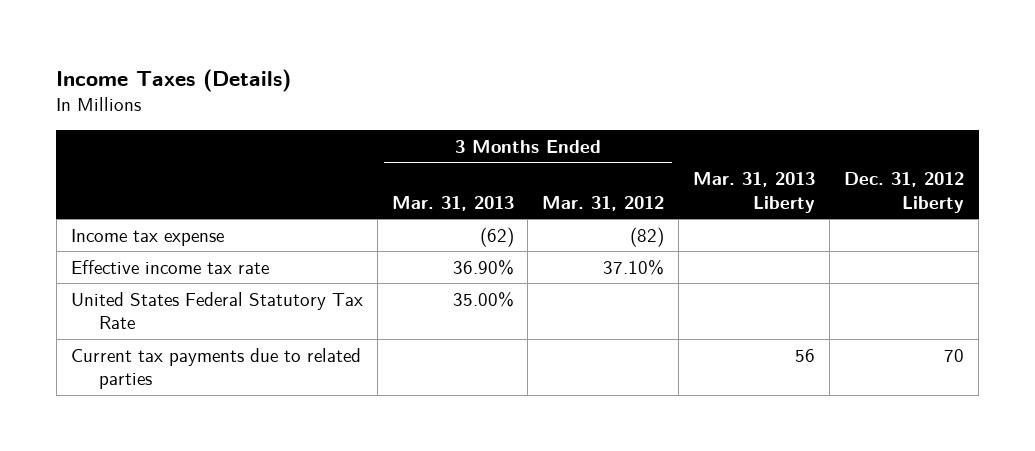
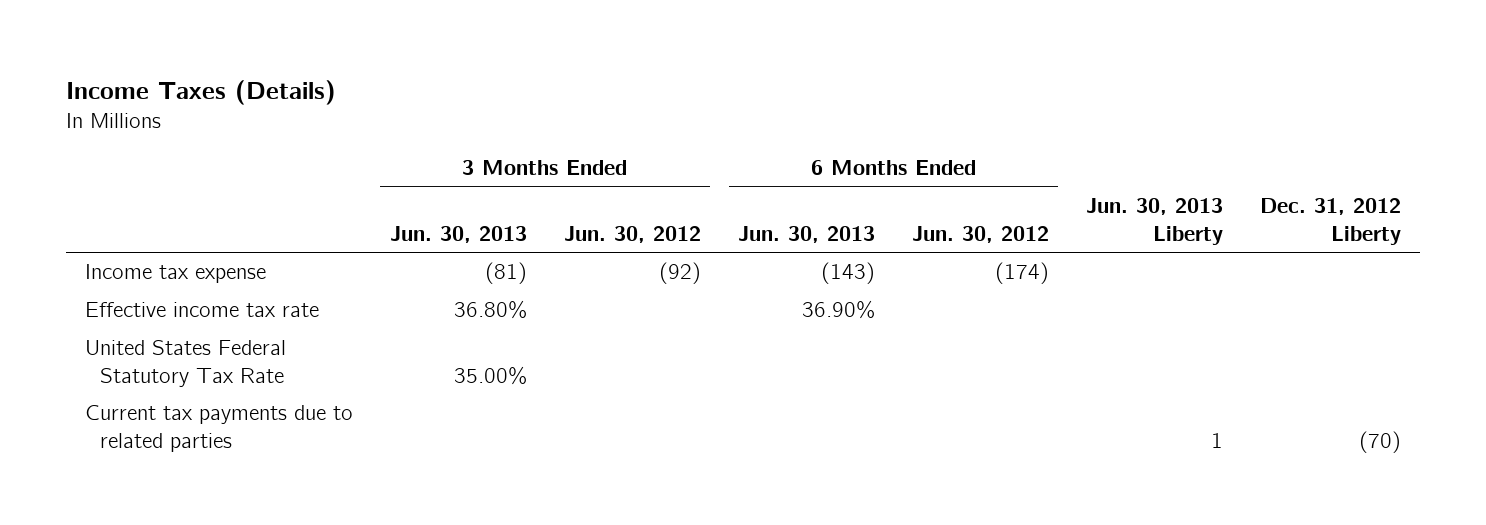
- | 3 Months Ended Mar. 31, 2013 | 3 Months Ended Mar. 31, 2012 | Mar. 31, 2013 Liberty | Dec. 31, 2012 Liberty
+ | 3 Months Ended Jun. 30, 2013 | 3 Months Ended Jun. 30, 2012 | 6 Months Ended Jun. 30, 2013 | 6 Months Ended Jun. 30, 2012 | Jun. 30, 2013 Liberty | Dec. 31, 2012 Liberty
- Current tax payments due to related parties | | | 56 | 70
+ Current tax payments due to related parties | | | | | 1 | (70)

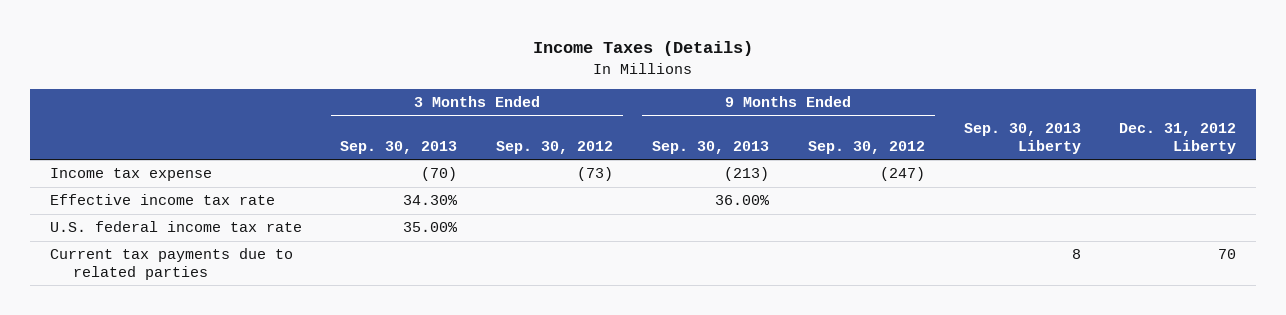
- | 3 Months Ended Jun. 30, 2013 | 3 Months Ended Jun. 30, 2012 | 6 Months Ended Jun. 30, 2013 | 6 Months Ended Jun. 30, 2012 | Jun. 30, 2013 Liberty | Dec. 31, 2012 Liberty
+ | 3 Months Ended Sep. 30, 2013 | 3 Months Ended Sep. 30, 2012 | 9 Months Ended Sep. 30, 2013 | 9 Months Ended Sep. 30, 2012 | Sep. 30, 2013 Liberty | Dec. 31, 2012 Liberty
- United States Federal Statutory Tax Rate | 35.00% | | | | |
- Current tax payments due to related parties | | | | | 1 | (70)
+ U.S. federal income tax rate | 35.00% | | | | |
+ Current tax payments due to related parties | | | | | 8 | 70

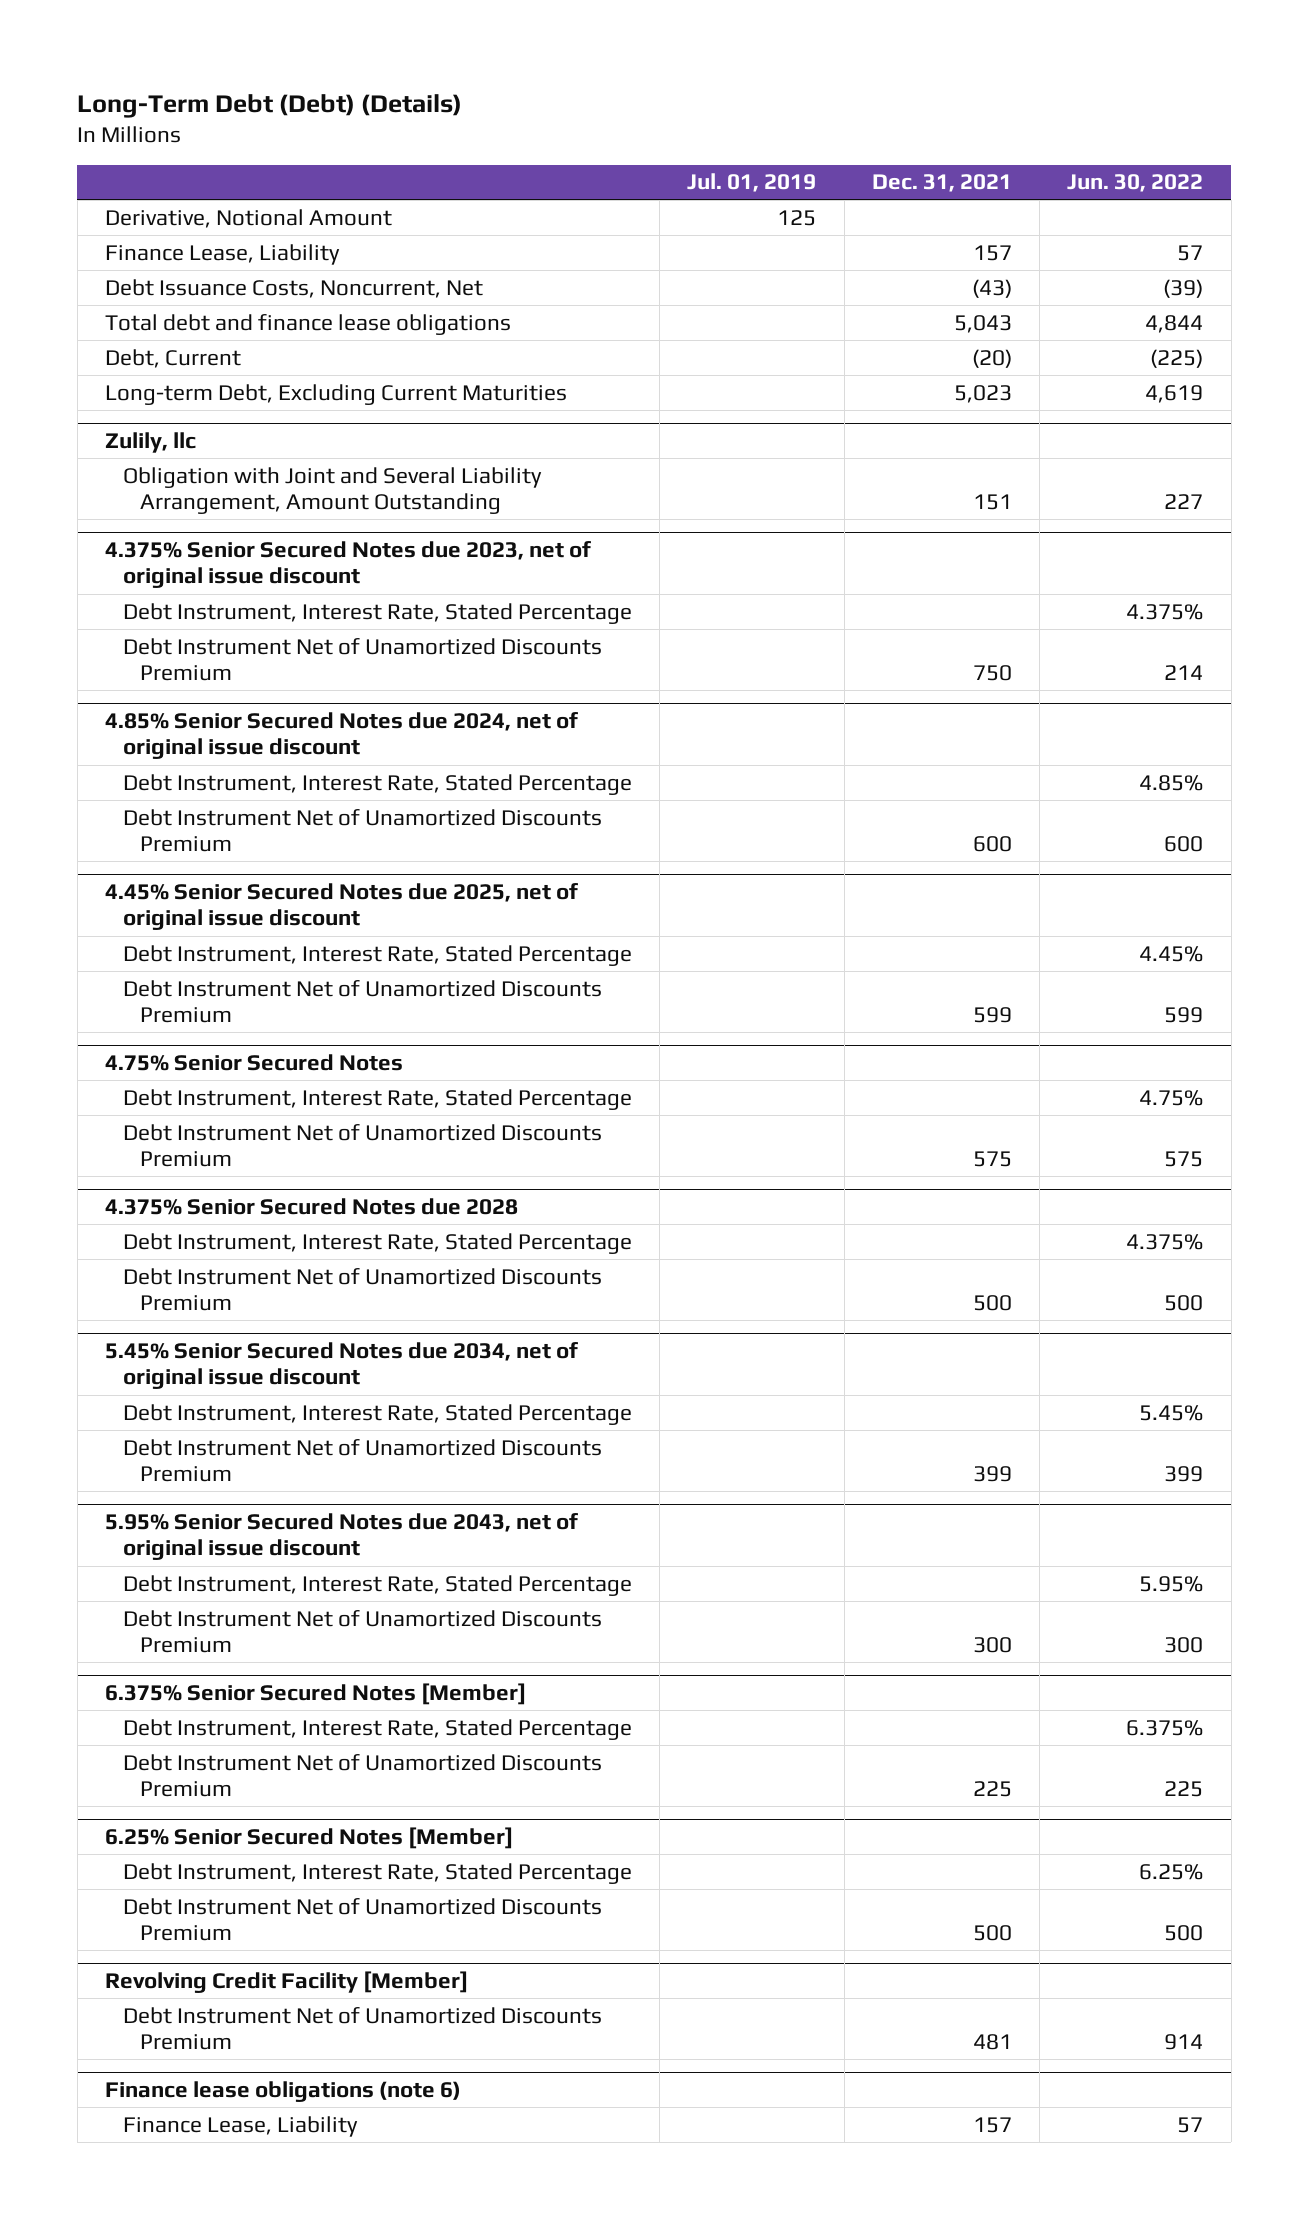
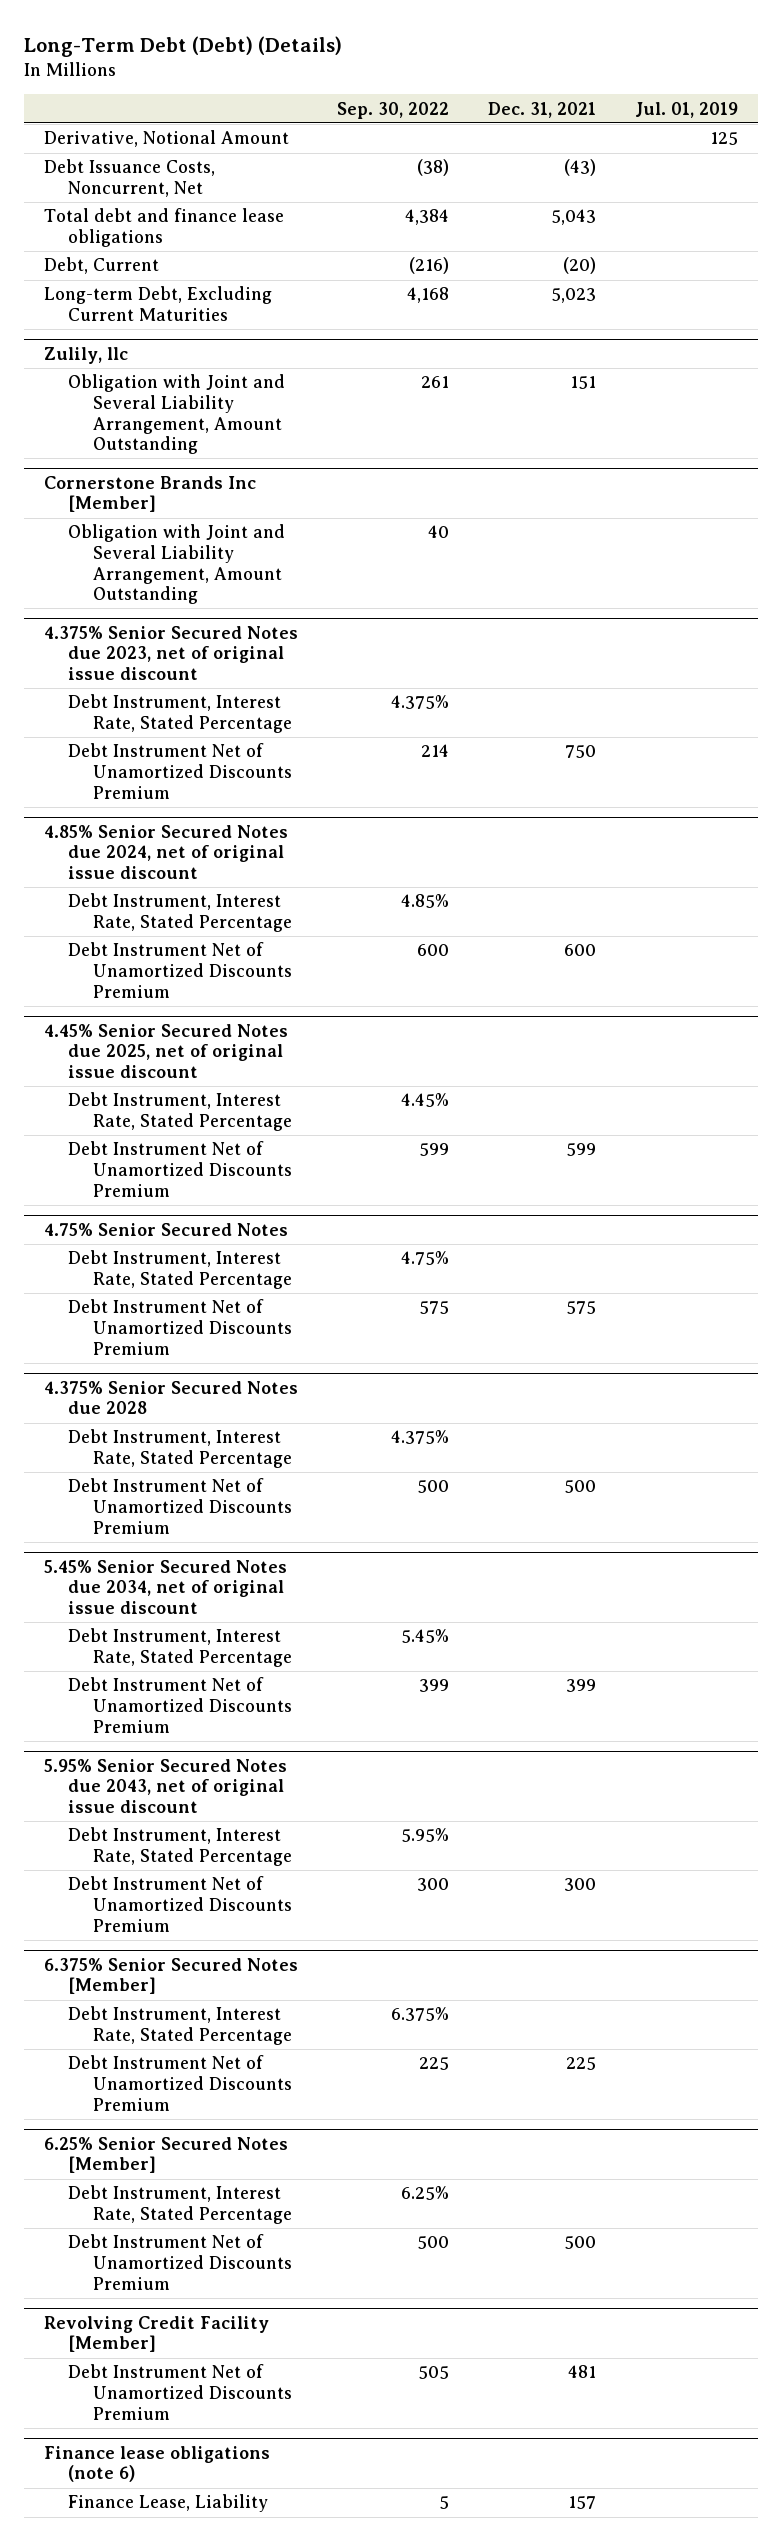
- | Jul. 01, 2019 | Dec. 31, 2021 | Jun. 30, 2022
+ | Sep. 30, 2022 | Dec. 31, 2021 | Jul. 01, 2019
- Finance Lease, Liability | | 157 | 57
+ Cornerstone Brands Inc [Member]
+ Obligation with Joint and Several Liability Arrangement, Amount Outstanding | 40 | |

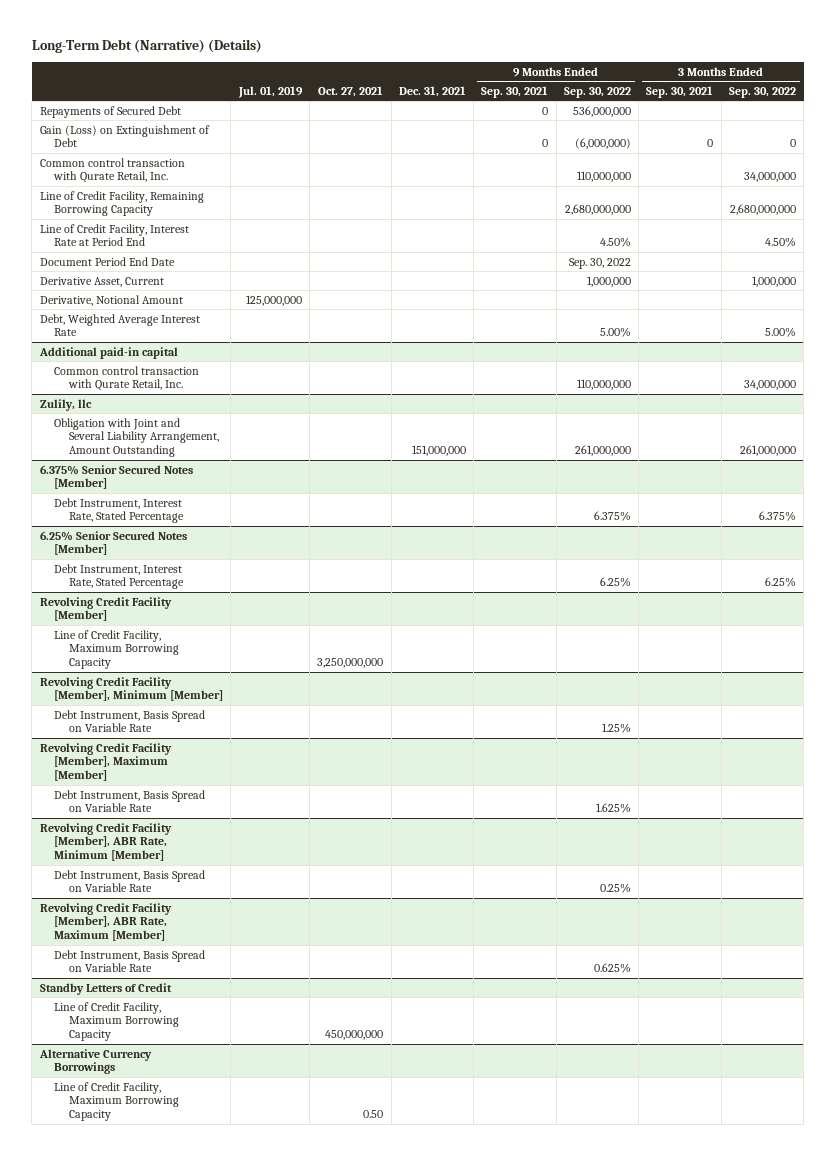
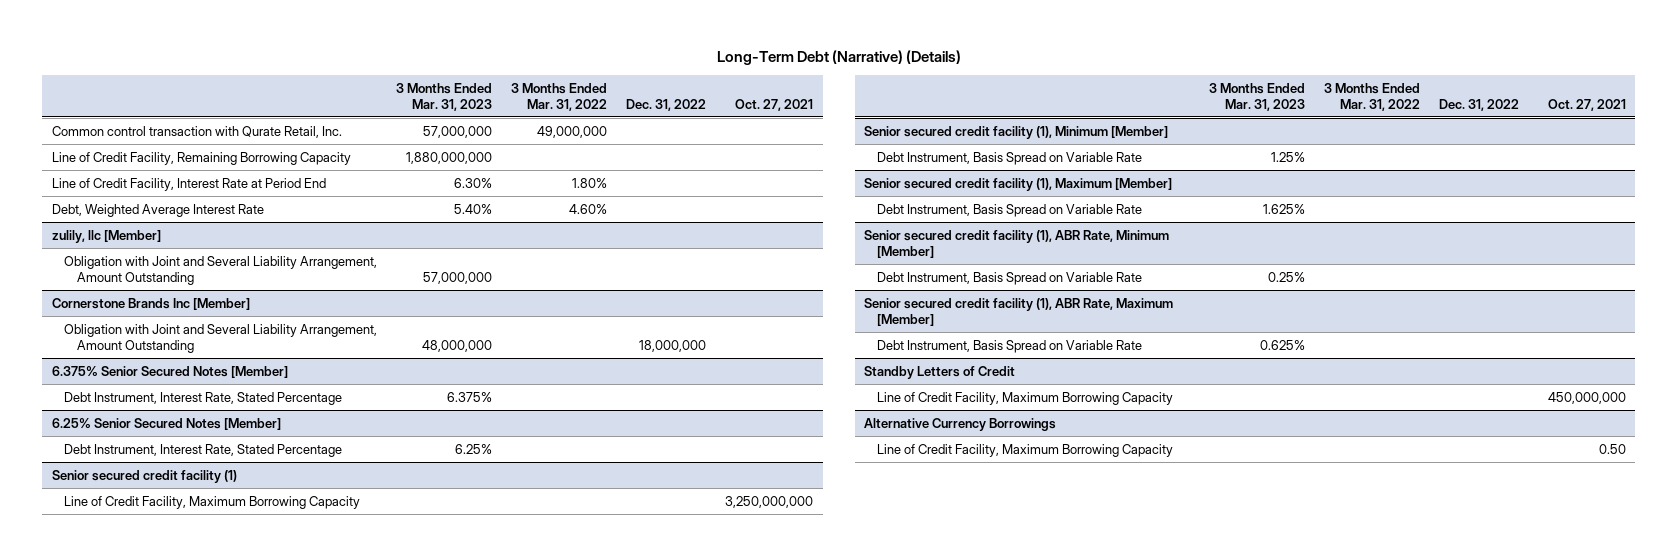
- | Jul. 01, 2019 | Oct. 27, 2021 | Dec. 31, 2021 | 9 Months Ended Sep. 30, 2021 | 9 Months Ended Sep. 30, 2022 | 3 Months Ended Sep. 30, 2021 | 3 Months Ended Sep. 30, 2022
+ | 3 Months Ended Mar. 31, 2023 | 3 Months Ended Mar. 31, 2022 | Dec. 31, 2022 | Oct. 27, 2021
- Repayments of Secured Debt | | | | 0 | 536,000,000 | |
- Gain (Loss) on Extinguishment of Debt | | | | 0 | (6,000,000) | 0 | 0
- Document Period End Date | | | | | Sep. 30, 2022 | |
- Derivative Asset, Current | | | | | 1,000,000 | | 1,000,000
- Derivative, Notional Amount | 125,000,000 | | | | | |
- Additional paid-in capital
- Common control transaction with Qurate Retail, Inc. | | | | | 110,000,000 | | 34,000,000
- Zulily, llc
+ zulily, llc [Member]
+ Cornerstone Brands Inc [Member]
+ Obligation with Joint and Several Liability Arrangement, Amount Outstanding | 48,000,000 | | 18,000,000 |
- Revolving Credit Facility [Member]
+ Senior secured credit facility (1)
- Revolving Credit Facility [Member], Minimum [Member]
- Debt Instrument, Basis Spread on Variable Rate | | | | | 1.25% | |
- Revolving Credit Facility [Member], Maximum [Member]
- Debt Instrument, Basis Spread on Variable Rate | | | | | 1.625% | |
- Revolving Credit Facility [Member], ABR Rate, Minimum [Member]
+ Senior secured credit facility (1), Minimum [Member]
+ Debt Instrument, Basis Spread on Variable Rate | 1.25% | | |
+ Senior secured credit facility (1), Maximum [Member]
+ Debt Instrument, Basis Spread on Variable Rate | 1.625% | | |
+ Senior secured credit facility (1), ABR Rate, Minimum [Member]
- Revolving Credit Facility [Member], ABR Rate, Maximum [Member]
+ Senior secured credit facility (1), ABR Rate, Maximum [Member]

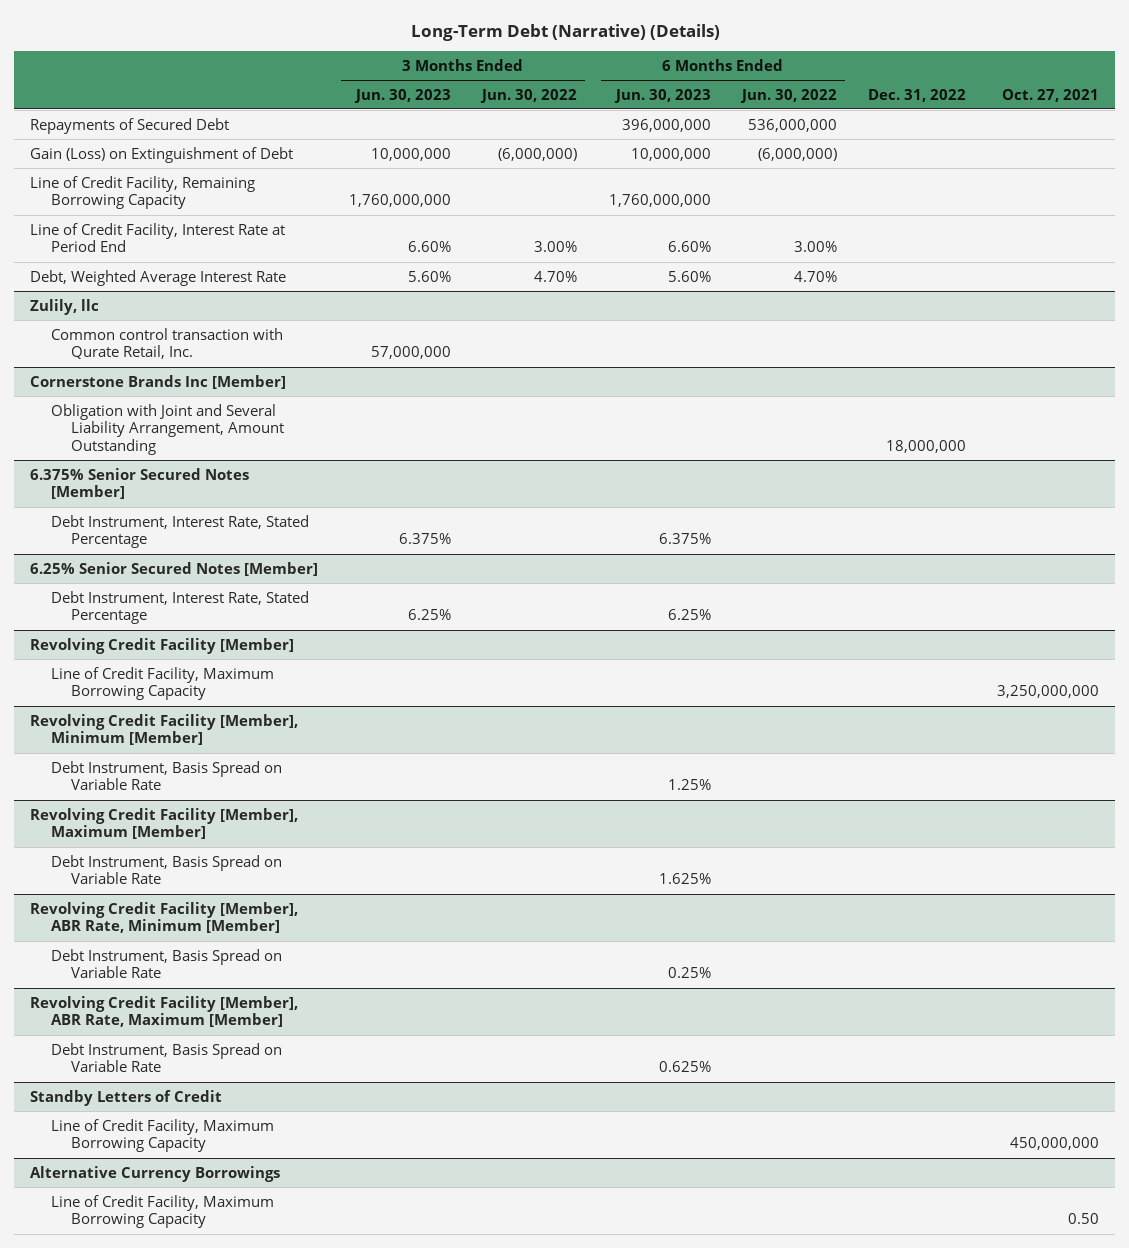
- | 3 Months Ended Mar. 31, 2023 | 3 Months Ended Mar. 31, 2022 | Dec. 31, 2022 | Oct. 27, 2021
+ | 3 Months Ended Jun. 30, 2023 | 3 Months Ended Jun. 30, 2022 | 6 Months Ended Jun. 30, 2023 | 6 Months Ended Jun. 30, 2022 | Dec. 31, 2022 | Oct. 27, 2021
- Common control transaction with Qurate Retail, Inc. | 57,000,000 | 49,000,000 | |
+ Repayments of Secured Debt | | | 396,000,000 | 536,000,000 | |
+ Gain (Loss) on Extinguishment of Debt | 10,000,000 | (6,000,000) | 10,000,000 | (6,000,000) | |
- zulily, llc [Member]
- Obligation with Joint and Several Liability Arrangement, Amount Outstanding | 57,000,000 | | |
+ Zulily, llc
+ Common control transaction with Qurate Retail, Inc. | 57,000,000 | | | | |
- Senior secured credit facility (1)
+ Revolving Credit Facility [Member]
- Senior secured credit facility (1), Minimum [Member]
- Debt Instrument, Basis Spread on Variable Rate | 1.25% | | |
- Senior secured credit facility (1), Maximum [Member]
- Debt Instrument, Basis Spread on Variable Rate | 1.625% | | |
- Senior secured credit facility (1), ABR Rate, Minimum [Member]
+ Revolving Credit Facility [Member], Minimum [Member]
+ Debt Instrument, Basis Spread on Variable Rate | | | 1.25% | | |
+ Revolving Credit Facility [Member], Maximum [Member]
+ Debt Instrument, Basis Spread on Variable Rate | | | 1.625% | | |
+ Revolving Credit Facility [Member], ABR Rate, Minimum [Member]
- Senior secured credit facility (1), ABR Rate, Maximum [Member]
+ Revolving Credit Facility [Member], ABR Rate, Maximum [Member]

